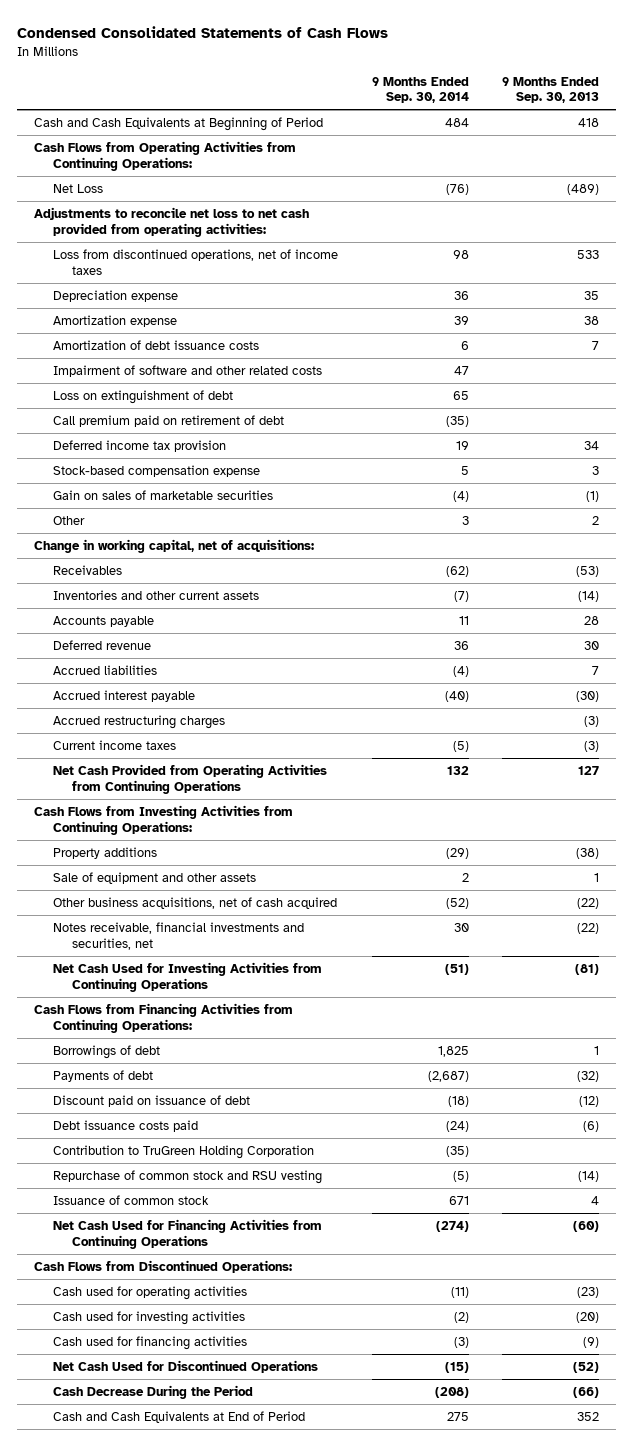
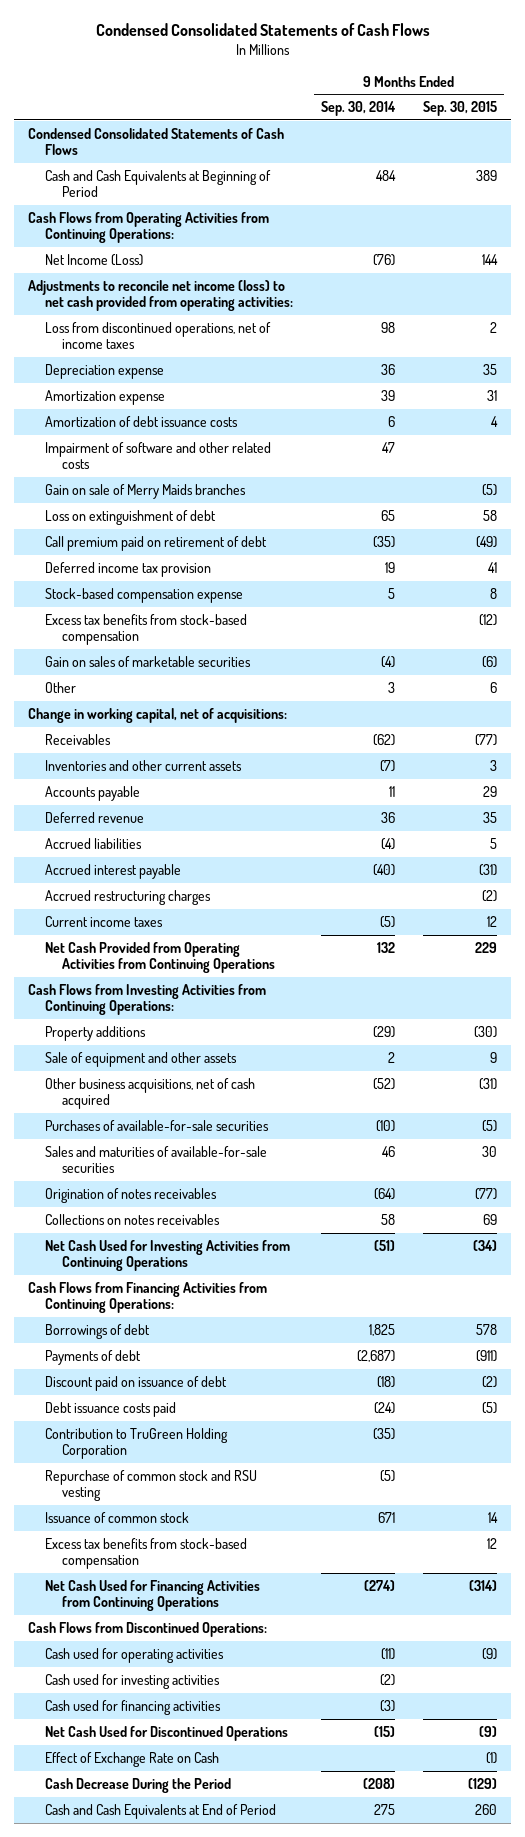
- | 9 Months Ended Sep. 30, 2014 | 9 Months Ended Sep. 30, 2013
+ | 9 Months Ended Sep. 30, 2014 | 9 Months Ended Sep. 30, 2015
+ Condensed Consolidated Statements of Cash Flows
- Net Loss | (76) | (489)
- Adjustments to reconcile net loss to net cash provided from operating activities:
+ Net Income (Loss) | (76) | 144
+ Adjustments to reconcile net income (loss) to net cash provided from operating activities:
+ Gain on sale of Merry Maids branches | | (5)
+ Excess tax benefits from stock-based compensation | | (12)
- Notes receivable, financial investments and securities, net | 30 | (22)
+ Purchases of available-for-sale securities | (10) | (5)
+ Sales and maturities of available-for-sale securities | 46 | 30
+ Origination of notes receivables | (64) | (77)
+ Collections on notes receivables | 58 | 69
+ Excess tax benefits from stock-based compensation | | 12
+ Effect of Exchange Rate on Cash | | (1)

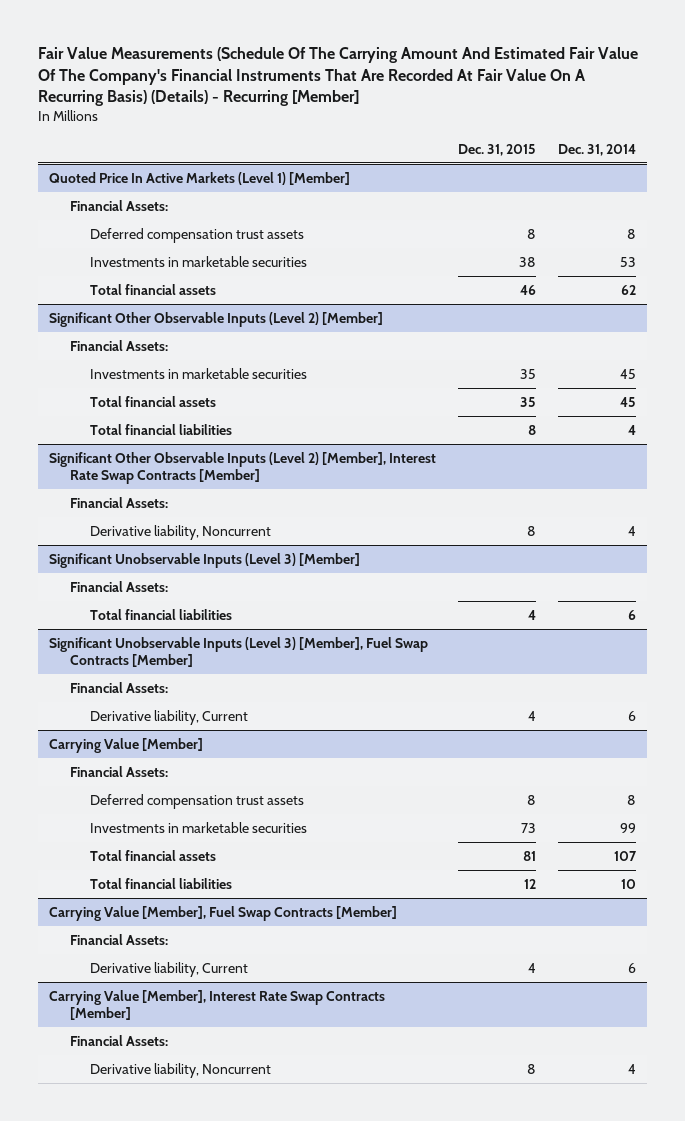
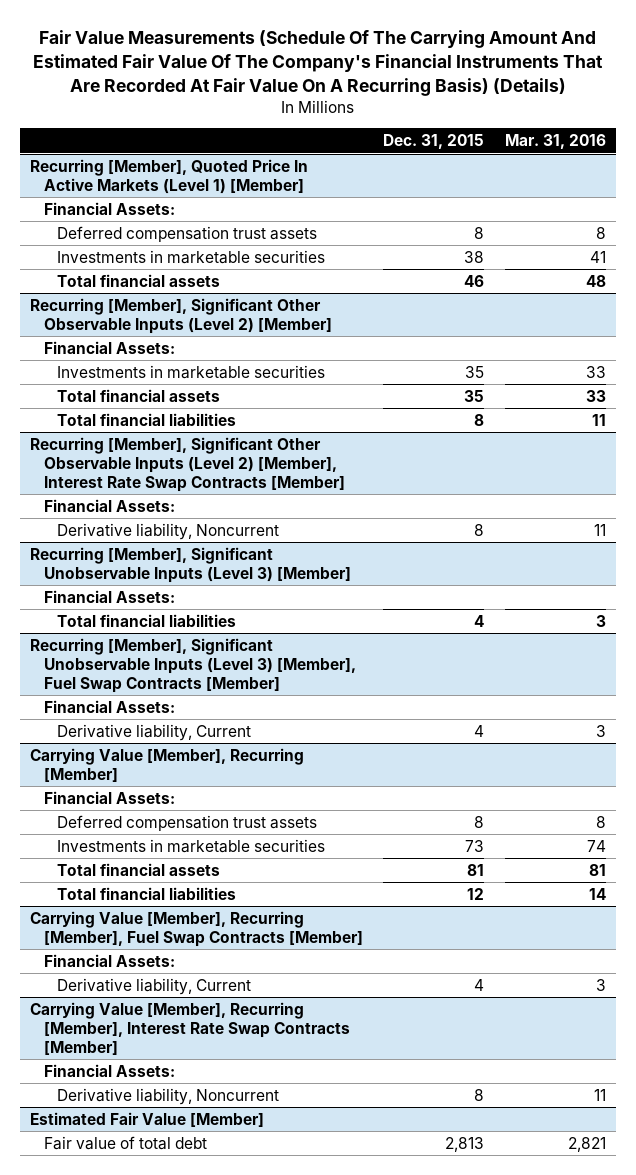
- Fair Value Measurements (Schedule Of The Carrying Amount And Estimated Fair Value Of The Company's Financial Instruments That Are Recorded At Fair Value On A Recurring Basis) (Details) - Recurring [Member]
+ Fair Value Measurements (Schedule Of The Carrying Amount And Estimated Fair Value Of The Company's Financial Instruments That Are Recorded At Fair Value On A Recurring Basis) (Details)
- | Dec. 31, 2015 | Dec. 31, 2014
+ | Dec. 31, 2015 | Mar. 31, 2016
- Quoted Price In Active Markets (Level 1) [Member]
+ Recurring [Member], Quoted Price In Active Markets (Level 1) [Member]
- Significant Other Observable Inputs (Level 2) [Member]
+ Recurring [Member], Significant Other Observable Inputs (Level 2) [Member]
- Significant Other Observable Inputs (Level 2) [Member], Interest Rate Swap Contracts [Member]
+ Recurring [Member], Significant Other Observable Inputs (Level 2) [Member], Interest Rate Swap Contracts [Member]
- Significant Unobservable Inputs (Level 3) [Member]
+ Recurring [Member], Significant Unobservable Inputs (Level 3) [Member]
- Significant Unobservable Inputs (Level 3) [Member], Fuel Swap Contracts [Member]
+ Recurring [Member], Significant Unobservable Inputs (Level 3) [Member], Fuel Swap Contracts [Member]
- Carrying Value [Member]
+ Carrying Value [Member], Recurring [Member]
- Carrying Value [Member], Fuel Swap Contracts [Member]
+ Carrying Value [Member], Recurring [Member], Fuel Swap Contracts [Member]
- Carrying Value [Member], Interest Rate Swap Contracts [Member]
+ Carrying Value [Member], Recurring [Member], Interest Rate Swap Contracts [Member]
+ Estimated Fair Value [Member]
+ Fair value of total debt | 2,813 | 2,821

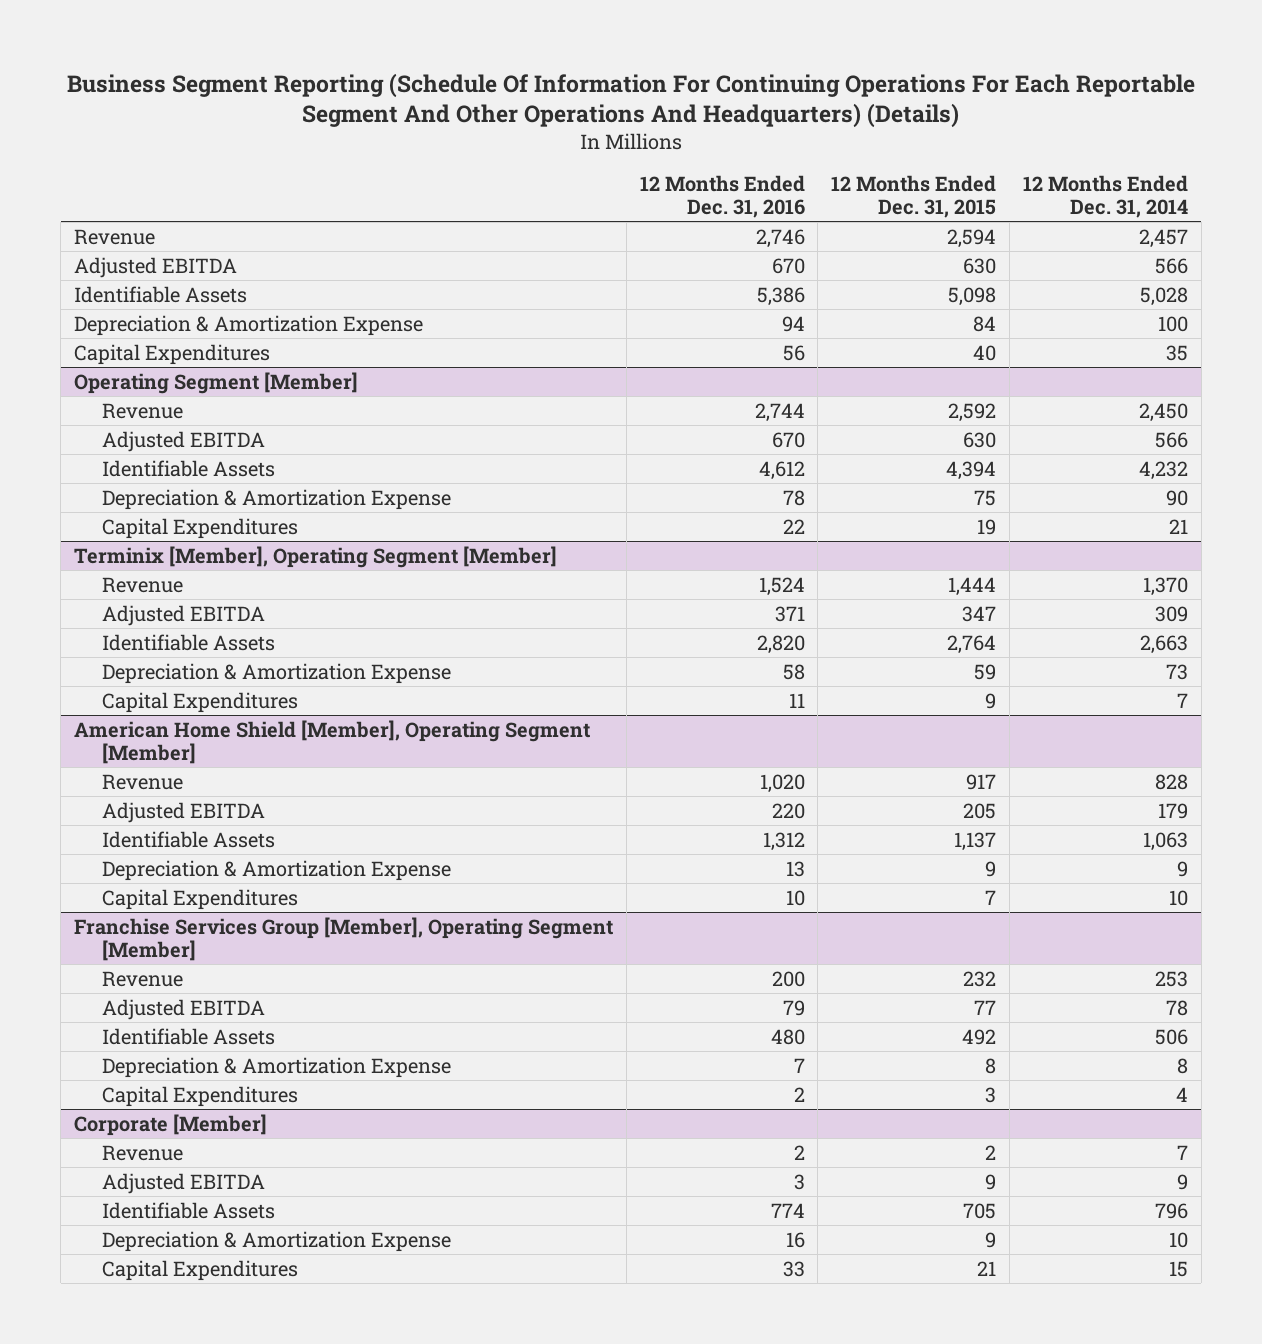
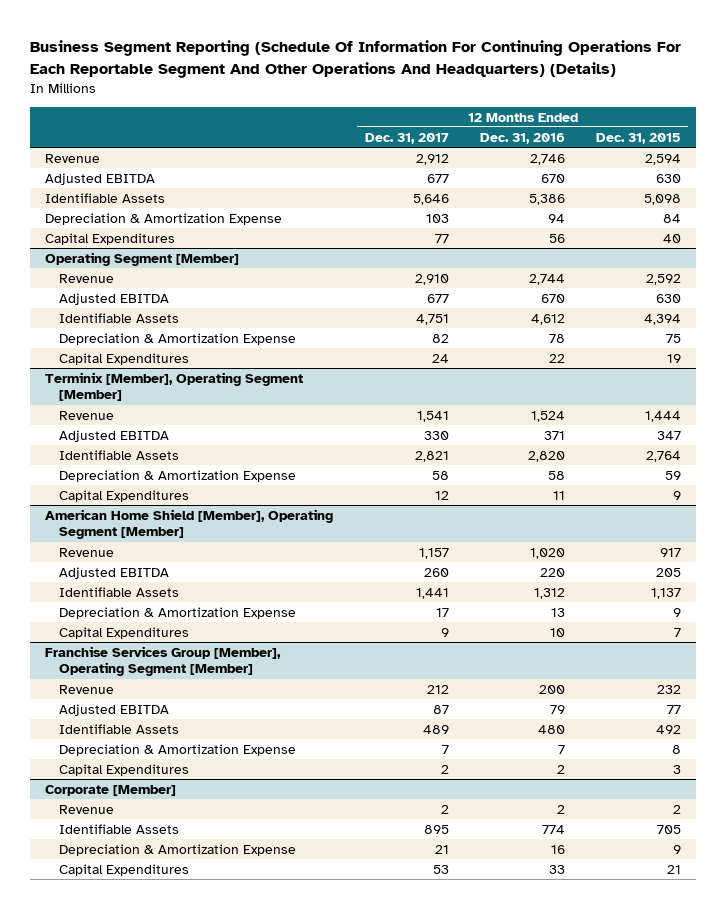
- | 12 Months Ended Dec. 31, 2016 | 12 Months Ended Dec. 31, 2015 | 12 Months Ended Dec. 31, 2014
+ | 12 Months Ended Dec. 31, 2017 | 12 Months Ended Dec. 31, 2016 | 12 Months Ended Dec. 31, 2015
@ Corporate [Member]
- Adjusted EBITDA | 3 | 9 | 9

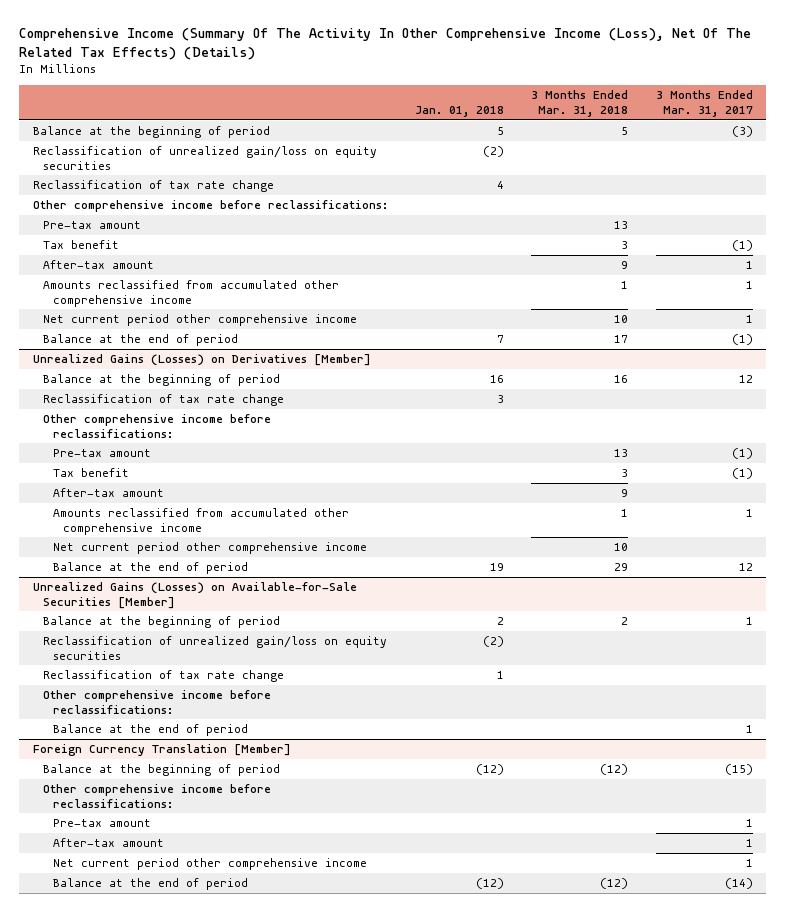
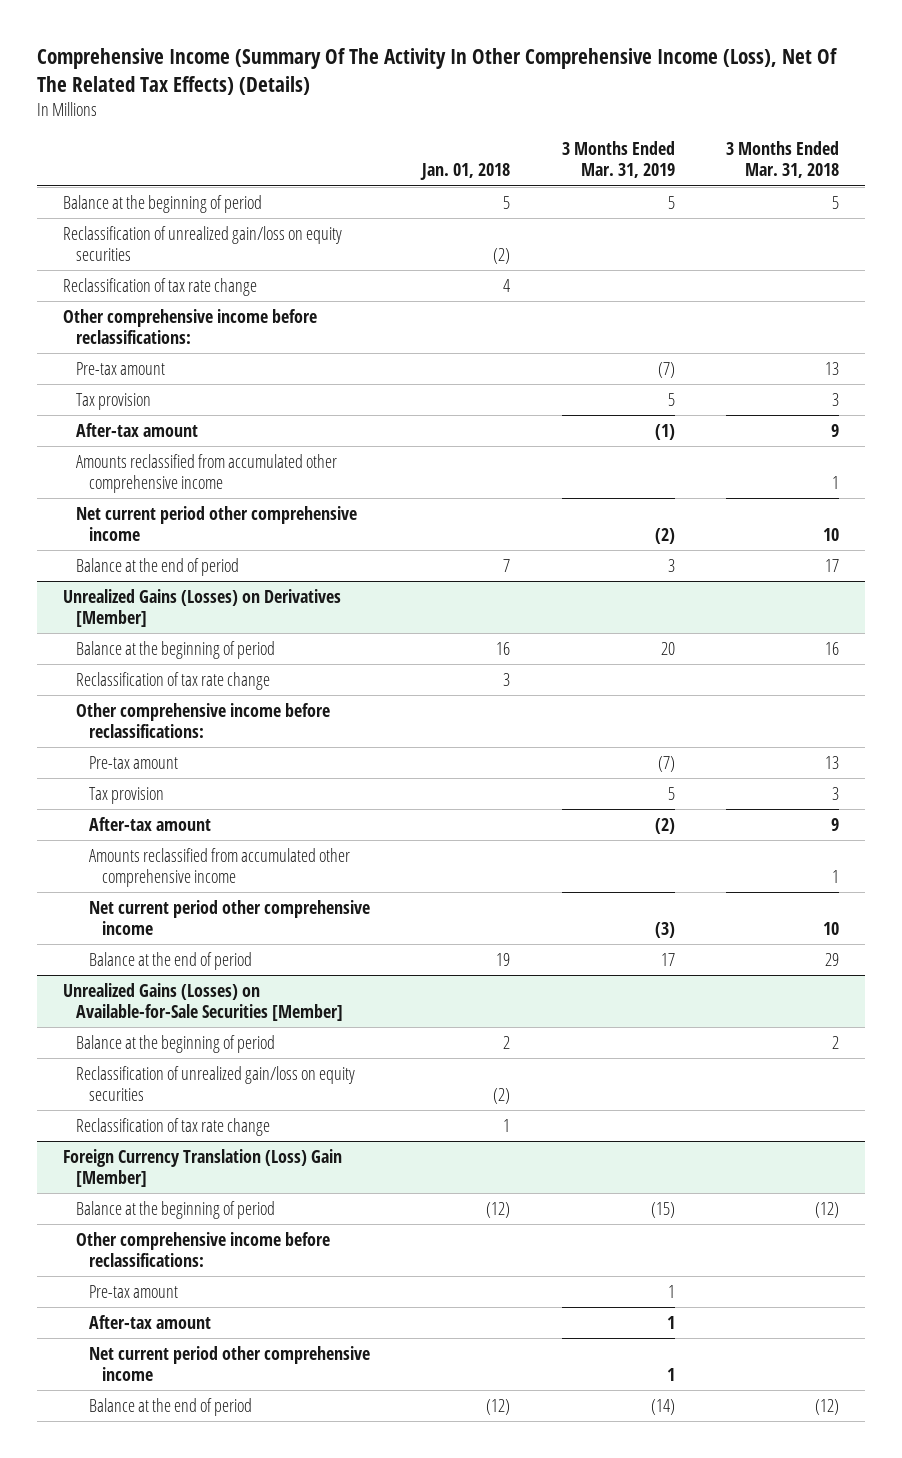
- | Jan. 01, 2018 | 3 Months Ended Mar. 31, 2018 | 3 Months Ended Mar. 31, 2017
+ | Jan. 01, 2018 | 3 Months Ended Mar. 31, 2019 | 3 Months Ended Mar. 31, 2018
- Tax benefit | | 3 | (1)
+ Tax provision | | 5 | 3
@ Unrealized Gains (Losses) on Derivatives [Member]
- Tax benefit | | 3 | (1)
+ Tax provision | | 5 | 3
@ Unrealized Gains (Losses) on Available-for-Sale Securities [Member]
- Other comprehensive income before reclassifications:
- Balance at the end of period | | | 1
- Foreign Currency Translation [Member]
+ Foreign Currency Translation (Loss) Gain [Member]

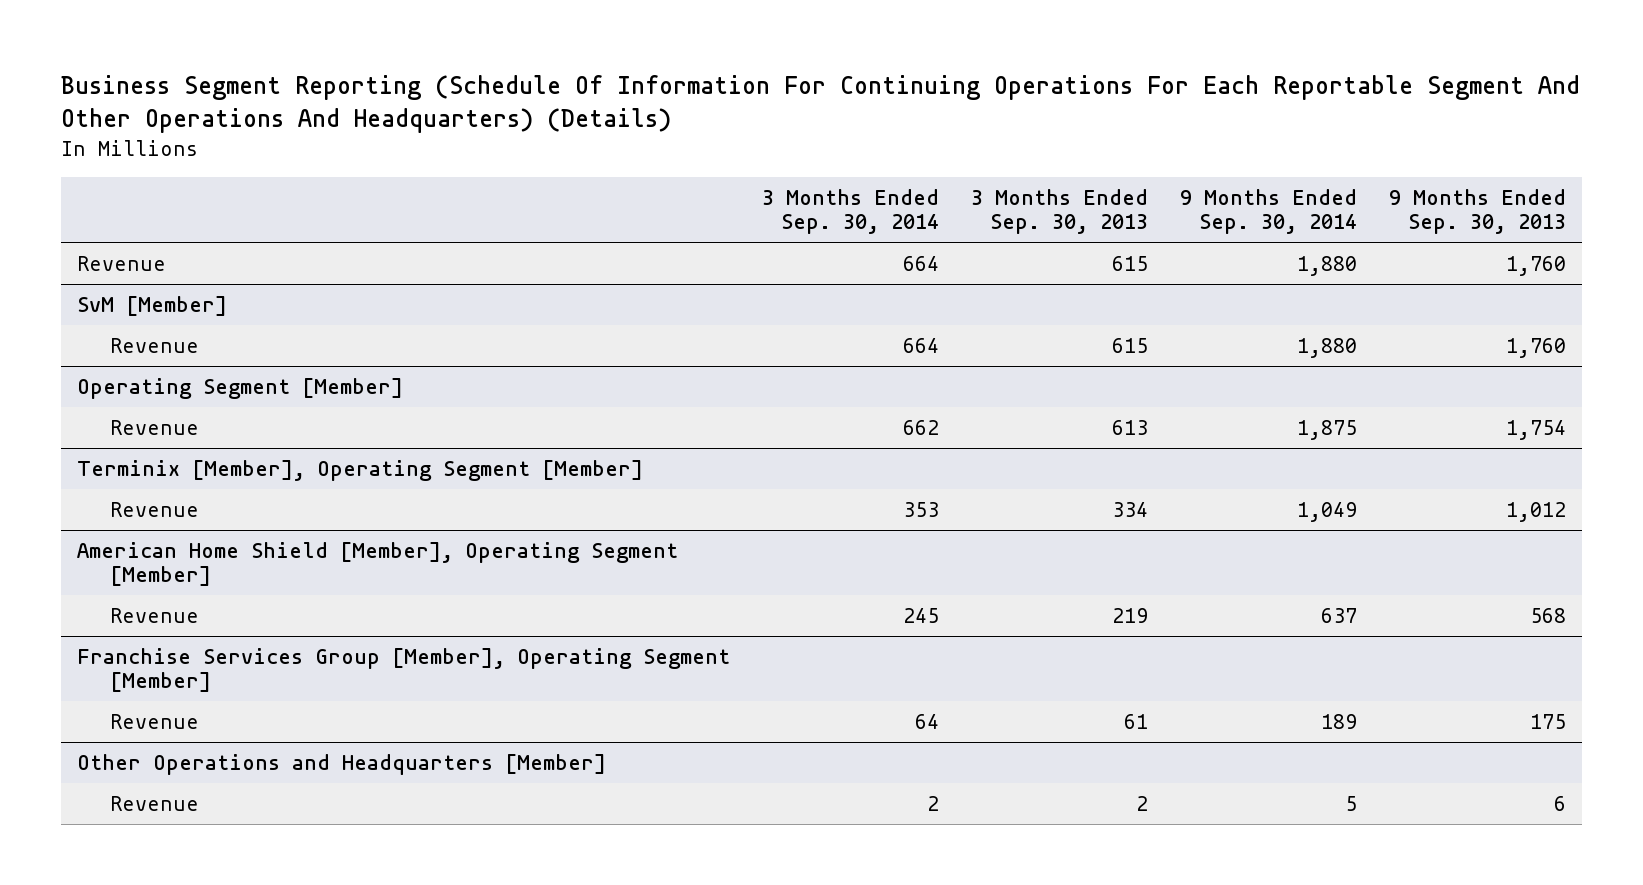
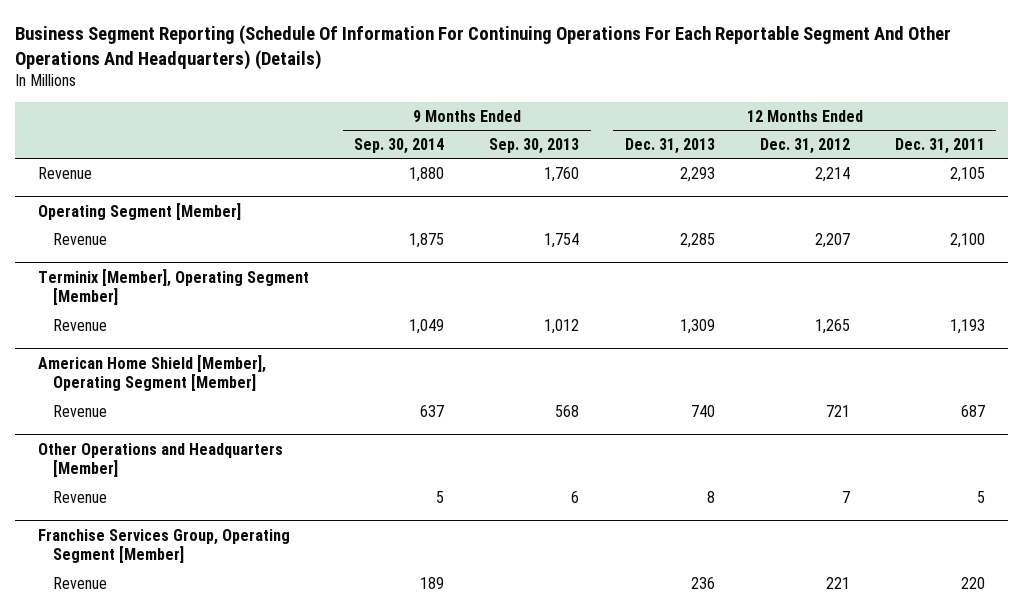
- | 3 Months Ended Sep. 30, 2014 | 3 Months Ended Sep. 30, 2013 | 9 Months Ended Sep. 30, 2014 | 9 Months Ended Sep. 30, 2013
+ | 9 Months Ended Sep. 30, 2014 | 9 Months Ended Sep. 30, 2013 | 12 Months Ended Dec. 31, 2013 | 12 Months Ended Dec. 31, 2012 | 12 Months Ended Dec. 31, 2011
- SvM [Member]
- Revenue | 664 | 615 | 1,880 | 1,760
- Franchise Services Group [Member], Operating Segment [Member]
- Revenue | 64 | 61 | 189 | 175
+ Franchise Services Group, Operating Segment [Member]
+ Revenue | 189 | | 236 | 221 | 220

